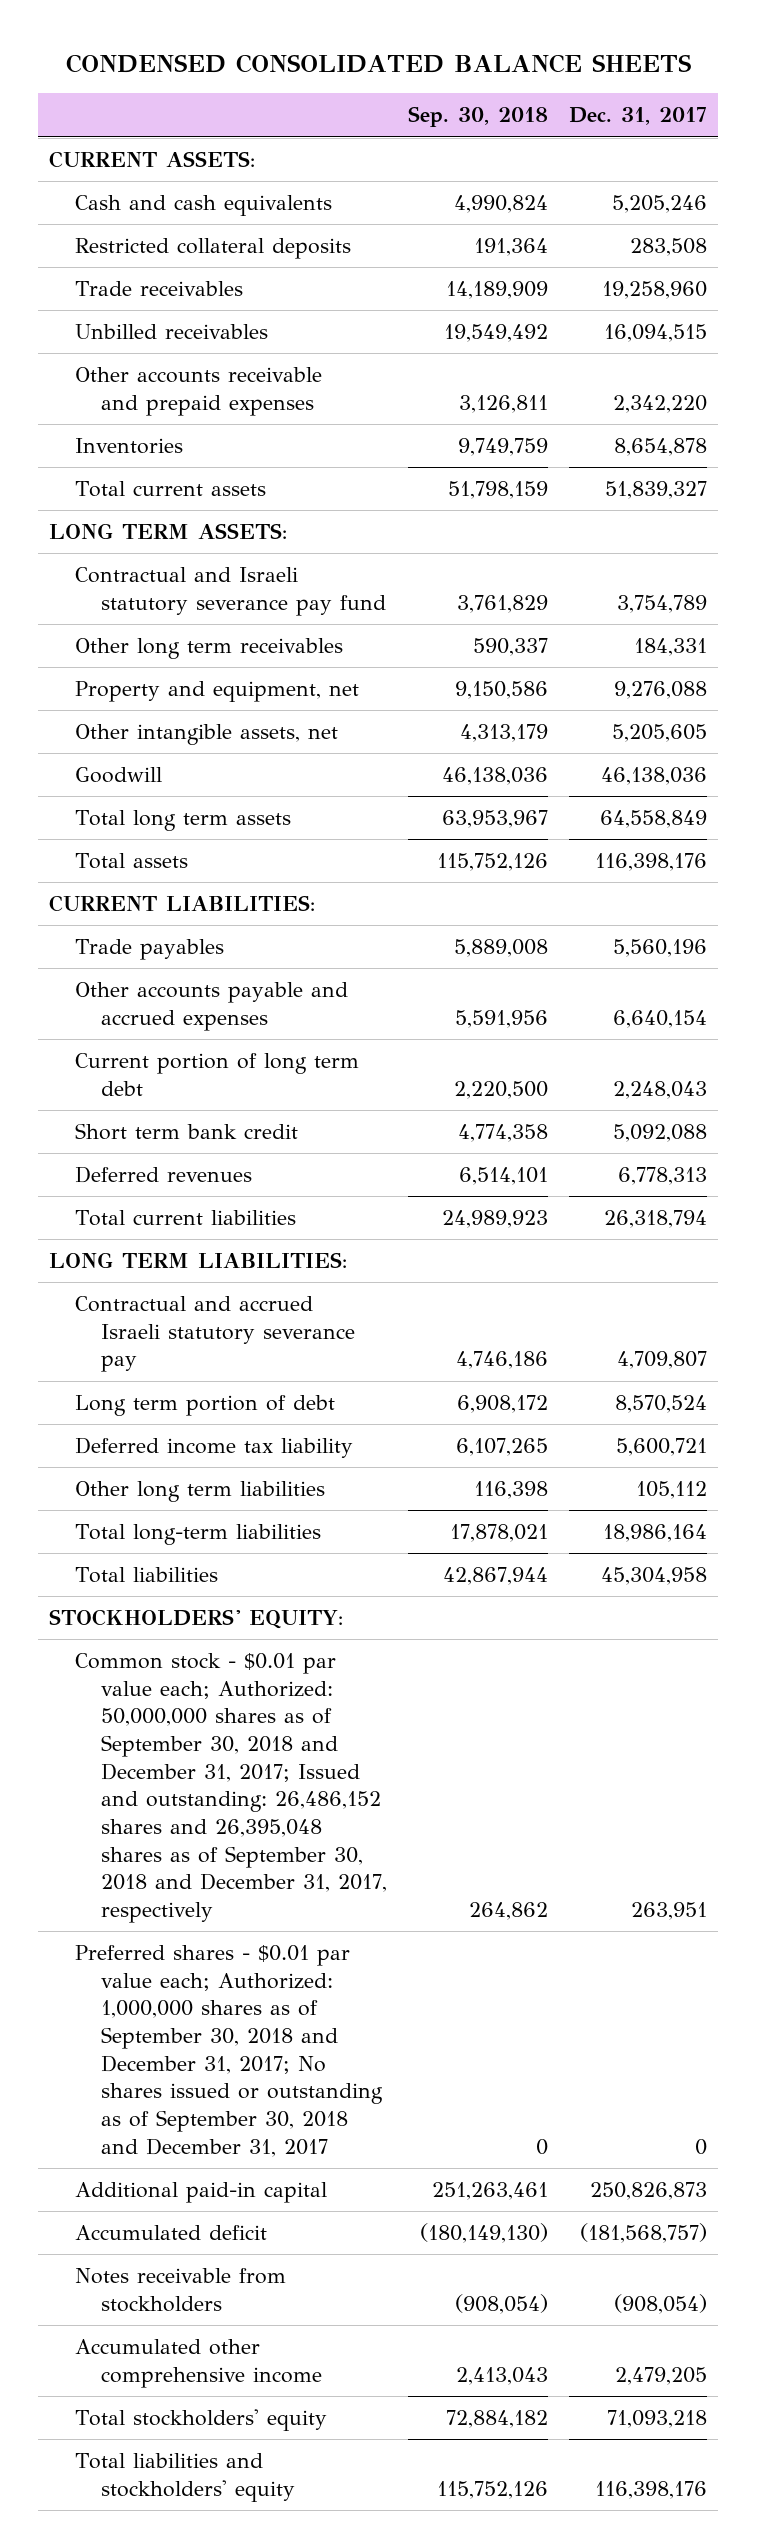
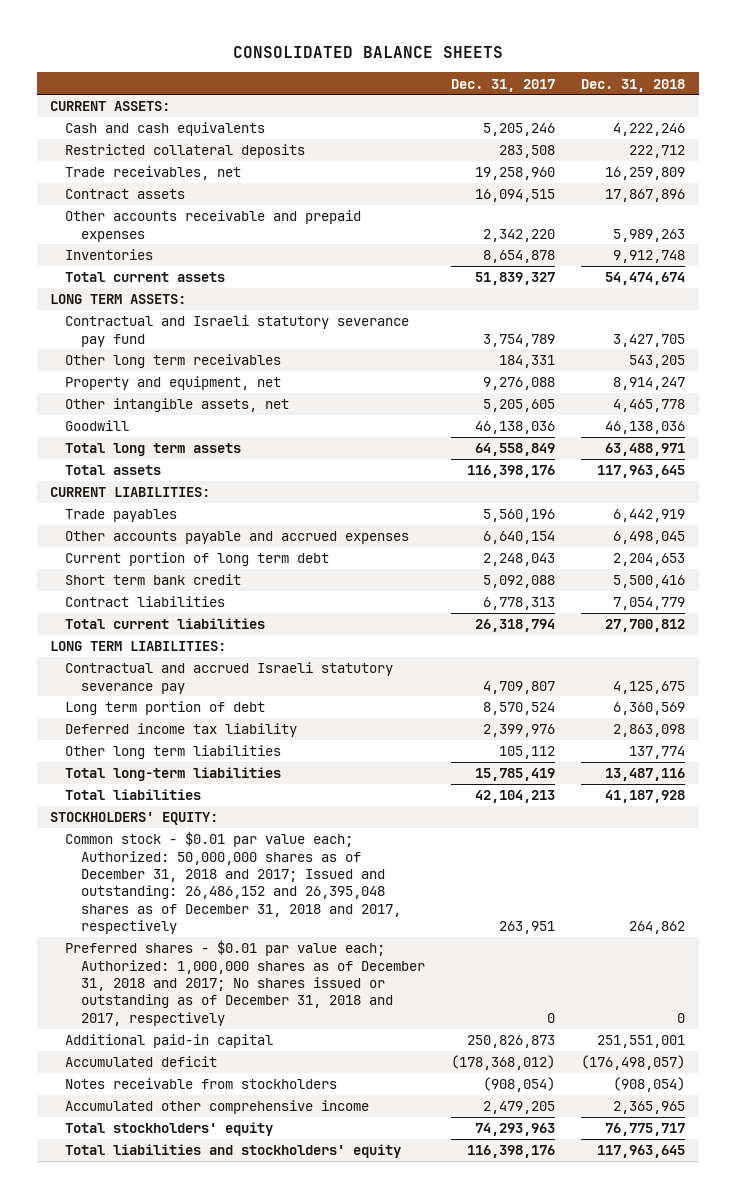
- CONDENSED CONSOLIDATED BALANCE SHEETS
+ CONSOLIDATED BALANCE SHEETS
- | Sep. 30, 2018 | Dec. 31, 2017
+ | Dec. 31, 2017 | Dec. 31, 2018
- Trade receivables | 14,189,909 | 19,258,960
- Unbilled receivables | 19,549,492 | 16,094,515
+ Trade receivables, net | 19,258,960 | 16,259,809
+ Contract assets | 16,094,515 | 17,867,896
- Deferred revenues | 6,514,101 | 6,778,313
+ Contract liabilities | 6,778,313 | 7,054,779
- Deferred income tax liability | 6,107,265 | 5,600,721
+ Deferred income tax liability | 2,399,976 | 2,863,098
- Total long-term liabilities | 17,878,021 | 18,986,164
- Total liabilities | 42,867,944 | 45,304,958
+ Total long-term liabilities | 15,785,419 | 13,487,116
+ Total liabilities | 42,104,213 | 41,187,928
- Common stock - $0.01 par value each; Authorized: 50,000,000 shares as of September 30, 2018 and December 31, 2017; Issued and outstanding: 26,486,152 shares and 26,395,048 shares as of September 30, 2018 and December 31, 2017, respectively | 264,862 | 263,951
- Preferred shares - $0.01 par value each; Authorized: 1,000,000 shares as of September 30, 2018 and December 31, 2017; No shares issued or outstanding as of September 30, 2018 and December 31, 2017 | 0 | 0
+ Common stock - $0.01 par value each; Authorized: 50,000,000 shares as of December 31, 2018 and 2017; Issued and outstanding: 26,486,152 and 26,395,048 shares as of December 31, 2018 and 2017, respectively | 263,951 | 264,862
+ Preferred shares - $0.01 par value each; Authorized: 1,000,000 shares as of December 31, 2018 and 2017; No shares issued or outstanding as of December 31, 2018 and 2017, respectively | 0 | 0
- Accumulated deficit | (180,149,130) | (181,568,757)
+ Accumulated deficit | (178,368,012) | (176,498,057)
- Total stockholders' equity | 72,884,182 | 71,093,218
+ Total stockholders' equity | 74,293,963 | 76,775,717

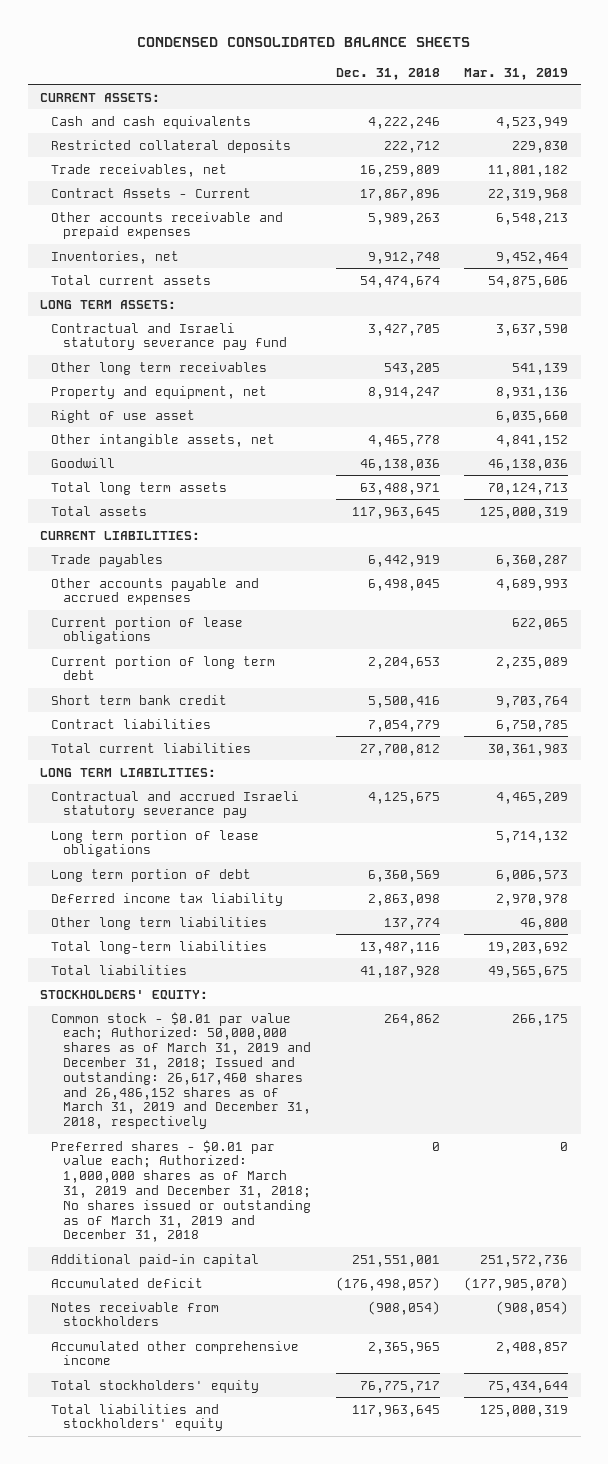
- CONSOLIDATED BALANCE SHEETS
+ CONDENSED CONSOLIDATED BALANCE SHEETS
- | Dec. 31, 2017 | Dec. 31, 2018
+ | Dec. 31, 2018 | Mar. 31, 2019
- Contract assets | 16,094,515 | 17,867,896
+ Contract Assets - Current | 17,867,896 | 22,319,968
- Inventories | 8,654,878 | 9,912,748
+ Inventories, net | 9,912,748 | 9,452,464
+ Right of use asset | | 6,035,660
+ Current portion of lease obligations | | 622,065
+ Long term portion of lease obligations | | 5,714,132
- Common stock - $0.01 par value each; Authorized: 50,000,000 shares as of December 31, 2018 and 2017; Issued and outstanding: 26,486,152 and 26,395,048 shares as of December 31, 2018 and 2017, respectively | 263,951 | 264,862
- Preferred shares - $0.01 par value each; Authorized: 1,000,000 shares as of December 31, 2018 and 2017; No shares issued or outstanding as of December 31, 2018 and 2017, respectively | 0 | 0
+ Common stock - $0.01 par value each; Authorized: 50,000,000 shares as of March 31, 2019 and December 31, 2018; Issued and outstanding: 26,617,460 shares and 26,486,152 shares as of March 31, 2019 and December 31, 2018, respectively | 264,862 | 266,175
+ Preferred shares - $0.01 par value each; Authorized: 1,000,000 shares as of March 31, 2019 and December 31, 2018; No shares issued or outstanding as of March 31, 2019 and December 31, 2018 | 0 | 0

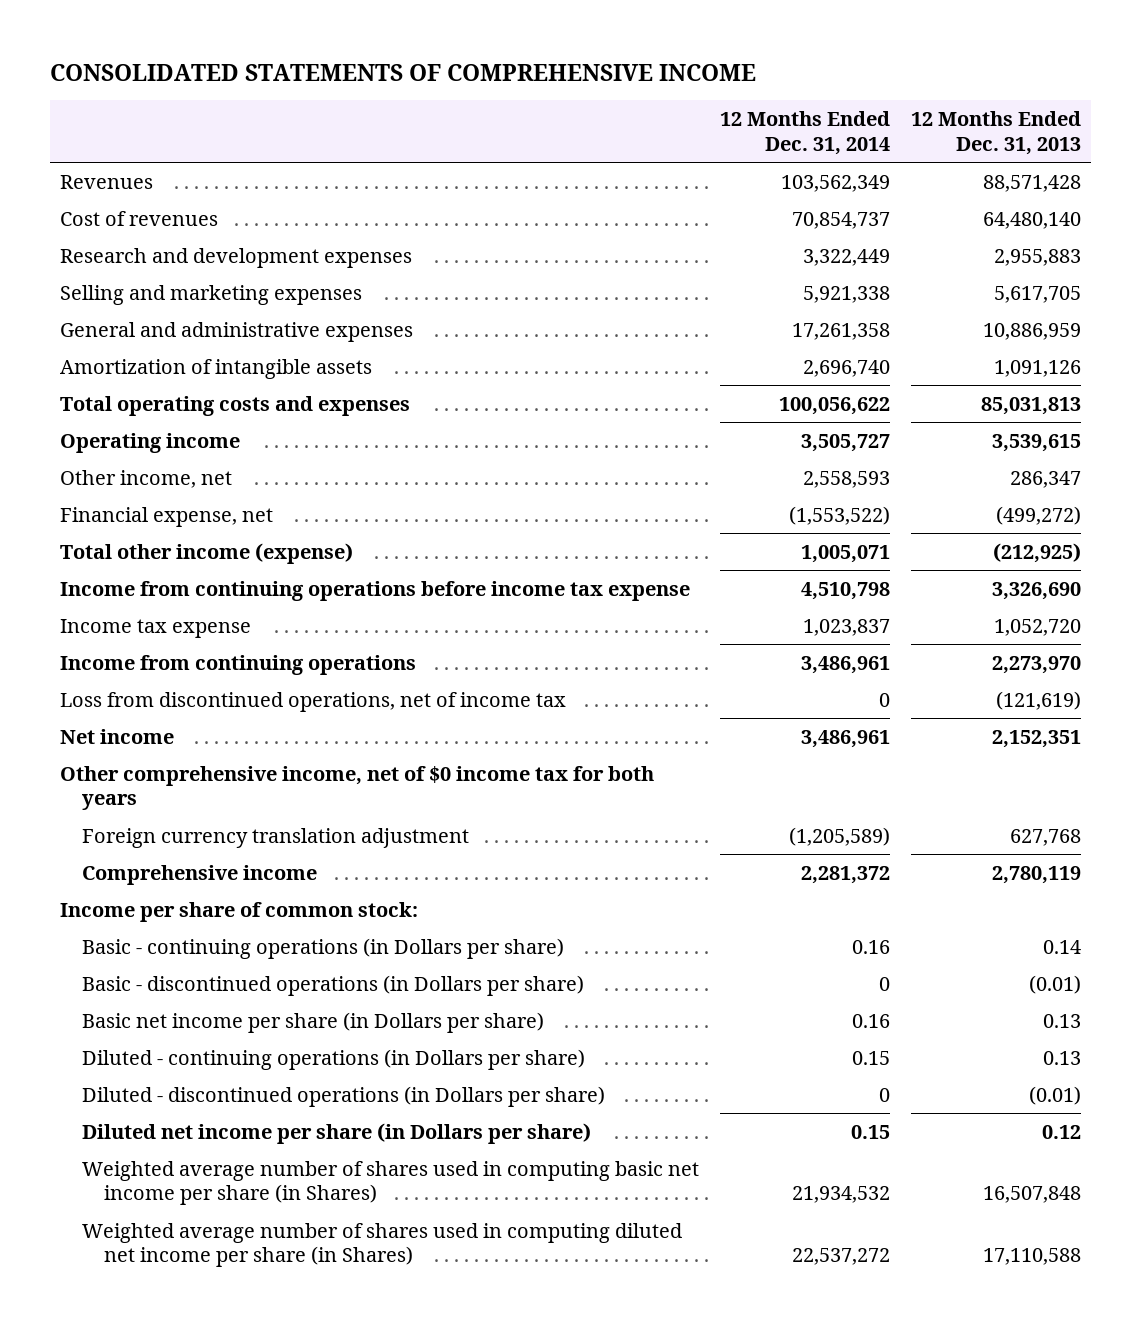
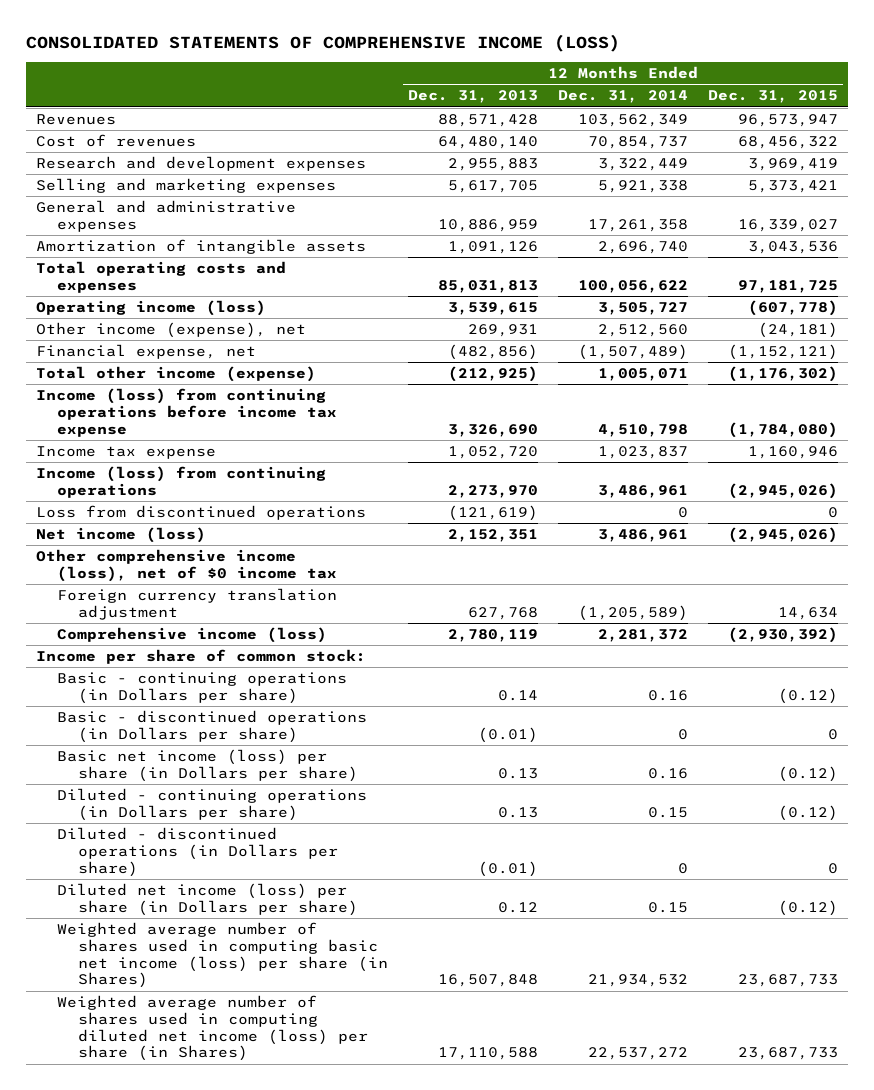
- CONSOLIDATED STATEMENTS OF COMPREHENSIVE INCOME
+ CONSOLIDATED STATEMENTS OF COMPREHENSIVE INCOME (LOSS)
- | 12 Months Ended Dec. 31, 2014 | 12 Months Ended Dec. 31, 2013
+ | 12 Months Ended Dec. 31, 2013 | 12 Months Ended Dec. 31, 2014 | 12 Months Ended Dec. 31, 2015
- Operating income | 3,505,727 | 3,539,615
- Other income, net | 2,558,593 | 286,347
- Financial expense, net | (1,553,522) | (499,272)
+ Operating income (loss) | 3,539,615 | 3,505,727 | (607,778)
+ Other income (expense), net | 269,931 | 2,512,560 | (24,181)
+ Financial expense, net | (482,856) | (1,507,489) | (1,152,121)
- Income from continuing operations before income tax expense | 4,510,798 | 3,326,690
+ Income (loss) from continuing operations before income tax expense | 3,326,690 | 4,510,798 | (1,784,080)
- Income from continuing operations | 3,486,961 | 2,273,970
- Loss from discontinued operations, net of income tax | 0 | (121,619)
- Net income | 3,486,961 | 2,152,351
- Other comprehensive income, net of $0 income tax for both years
+ Income (loss) from continuing operations | 2,273,970 | 3,486,961 | (2,945,026)
+ Loss from discontinued operations | (121,619) | 0 | 0
+ Net income (loss) | 2,152,351 | 3,486,961 | (2,945,026)
+ Other comprehensive income (loss), net of $0 income tax
- Comprehensive income | 2,281,372 | 2,780,119
+ Comprehensive income (loss) | 2,780,119 | 2,281,372 | (2,930,392)
- Basic net income per share (in Dollars per share) | 0.16 | 0.13
+ Basic net income (loss) per share (in Dollars per share) | 0.13 | 0.16 | (0.12)
- Diluted net income per share (in Dollars per share) | 0.15 | 0.12
- Weighted average number of shares used in computing basic net income per share (in Shares) | 21,934,532 | 16,507,848
- Weighted average number of shares used in computing diluted net income per share (in Shares) | 22,537,272 | 17,110,588
+ Diluted net income (loss) per share (in Dollars per share) | 0.12 | 0.15 | (0.12)
+ Weighted average number of shares used in computing basic net income (loss) per share (in Shares) | 16,507,848 | 21,934,532 | 23,687,733
+ Weighted average number of shares used in computing diluted net income (loss) per share (in Shares) | 17,110,588 | 22,537,272 | 23,687,733

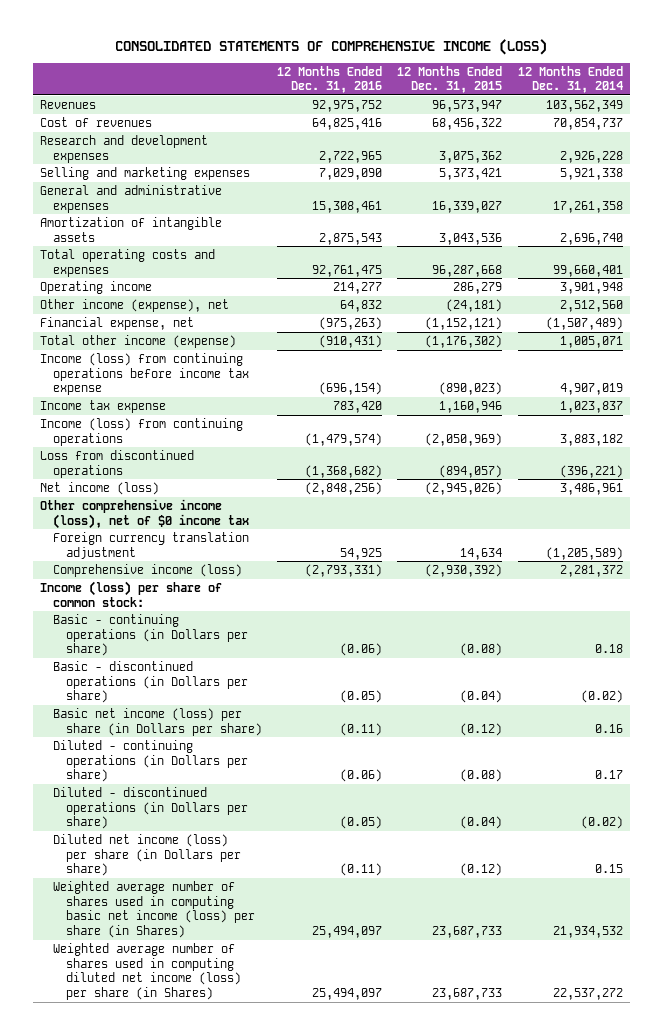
- | 12 Months Ended Dec. 31, 2013 | 12 Months Ended Dec. 31, 2014 | 12 Months Ended Dec. 31, 2015
+ | 12 Months Ended Dec. 31, 2016 | 12 Months Ended Dec. 31, 2015 | 12 Months Ended Dec. 31, 2014
- Research and development expenses | 2,955,883 | 3,322,449 | 3,969,419
+ Research and development expenses | 2,722,965 | 3,075,362 | 2,926,228
- Total operating costs and expenses | 85,031,813 | 100,056,622 | 97,181,725
- Operating income (loss) | 3,539,615 | 3,505,727 | (607,778)
+ Total operating costs and expenses | 92,761,475 | 96,287,668 | 99,660,401
+ Operating income | 214,277 | 286,279 | 3,901,948
- Income (loss) from continuing operations before income tax expense | 3,326,690 | 4,510,798 | (1,784,080)
+ Income (loss) from continuing operations before income tax expense | (696,154) | (890,023) | 4,907,019
- Income (loss) from continuing operations | 2,273,970 | 3,486,961 | (2,945,026)
- Loss from discontinued operations | (121,619) | 0 | 0
+ Income (loss) from continuing operations | (1,479,574) | (2,050,969) | 3,883,182
+ Loss from discontinued operations | (1,368,682) | (894,057) | (396,221)
- Income per share of common stock:
- Basic - continuing operations (in Dollars per share) | 0.14 | 0.16 | (0.12)
- Basic - discontinued operations (in Dollars per share) | (0.01) | 0 | 0
+ Income (loss) per share of common stock:
+ Basic - continuing operations (in Dollars per share) | (0.06) | (0.08) | 0.18
+ Basic - discontinued operations (in Dollars per share) | (0.05) | (0.04) | (0.02)
- Diluted - continuing operations (in Dollars per share) | 0.13 | 0.15 | (0.12)
- Diluted - discontinued operations (in Dollars per share) | (0.01) | 0 | 0
+ Diluted - continuing operations (in Dollars per share) | (0.06) | (0.08) | 0.17
+ Diluted - discontinued operations (in Dollars per share) | (0.05) | (0.04) | (0.02)

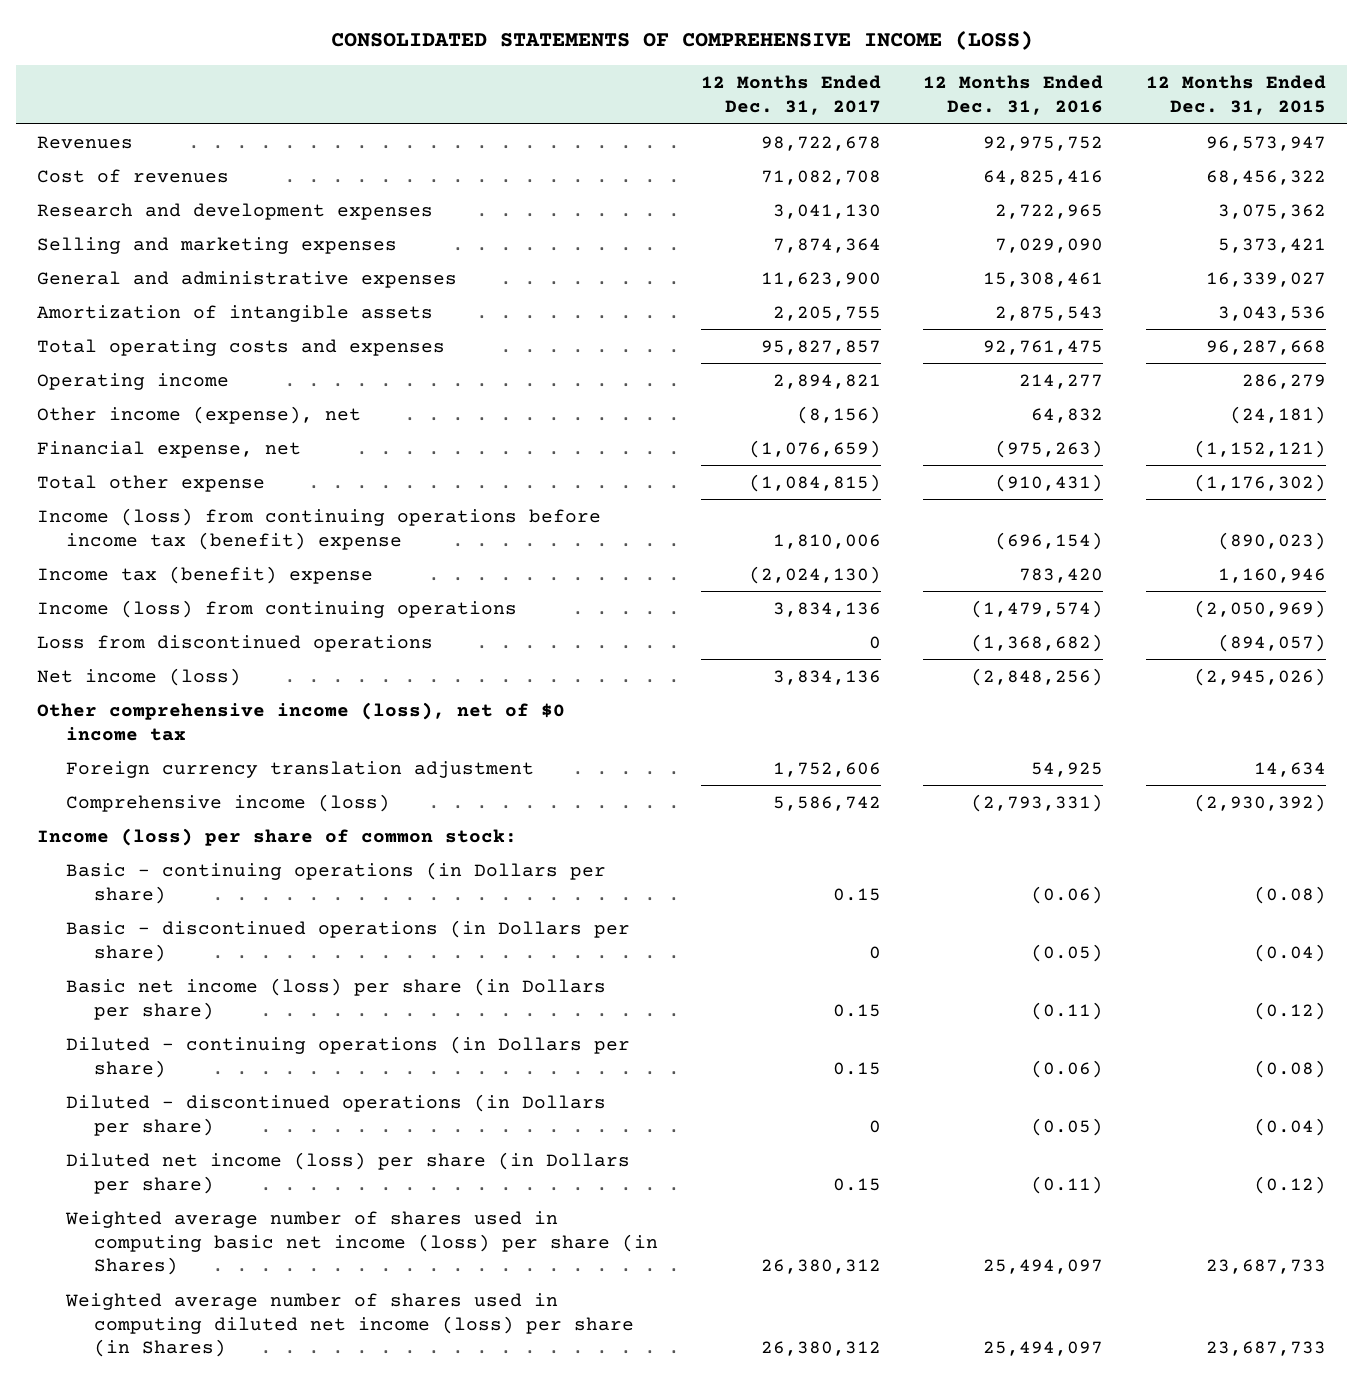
- | 12 Months Ended Dec. 31, 2016 | 12 Months Ended Dec. 31, 2015 | 12 Months Ended Dec. 31, 2014
+ | 12 Months Ended Dec. 31, 2017 | 12 Months Ended Dec. 31, 2016 | 12 Months Ended Dec. 31, 2015
- Total other income (expense) | (910,431) | (1,176,302) | 1,005,071
- Income (loss) from continuing operations before income tax expense | (696,154) | (890,023) | 4,907,019
- Income tax expense | 783,420 | 1,160,946 | 1,023,837
+ Total other expense | (1,084,815) | (910,431) | (1,176,302)
+ Income (loss) from continuing operations before income tax (benefit) expense | 1,810,006 | (696,154) | (890,023)
+ Income tax (benefit) expense | (2,024,130) | 783,420 | 1,160,946

